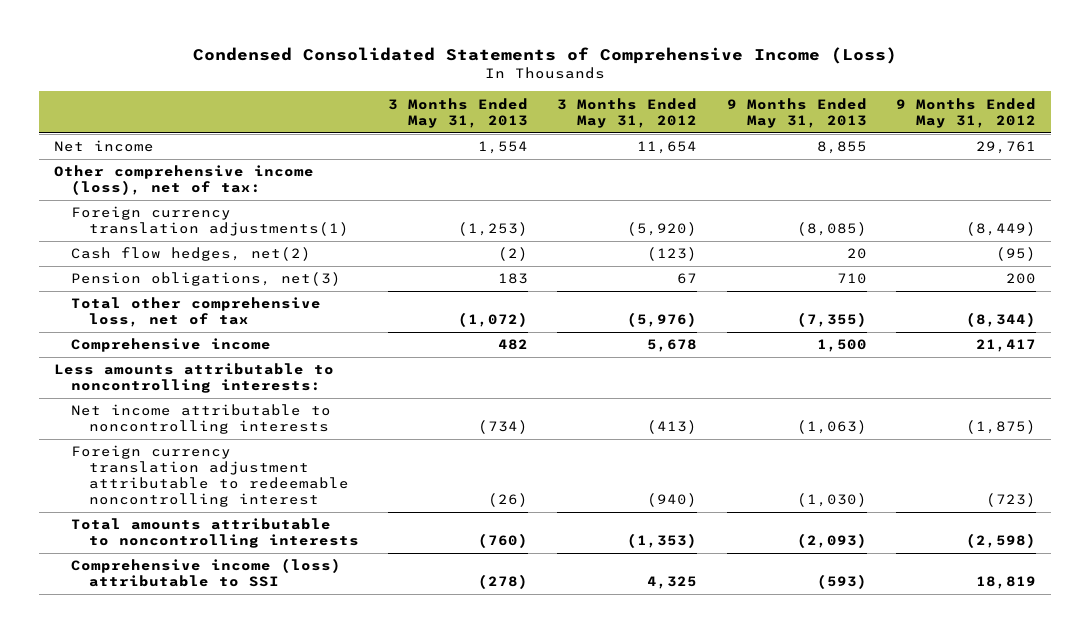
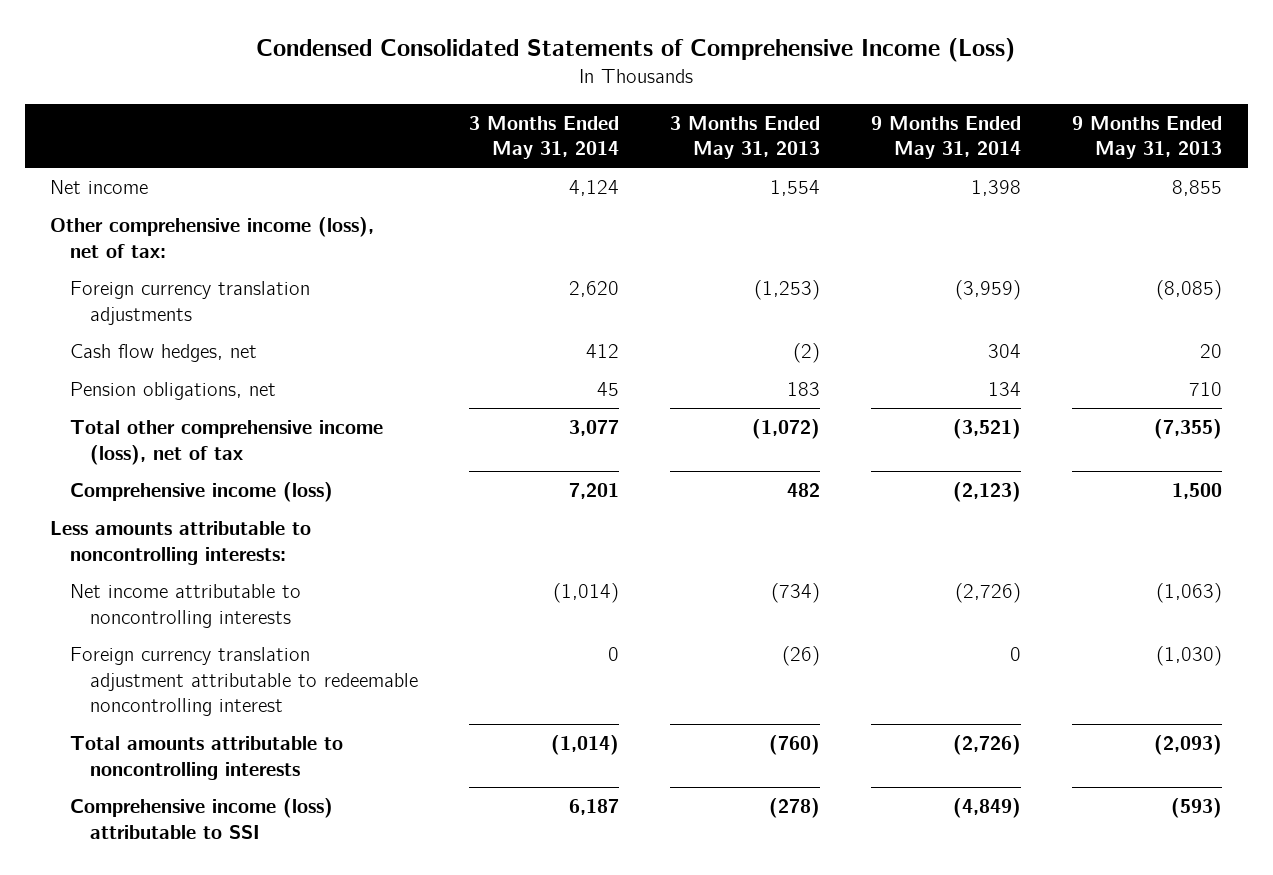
- | 3 Months Ended May 31, 2013 | 3 Months Ended May 31, 2012 | 9 Months Ended May 31, 2013 | 9 Months Ended May 31, 2012
+ | 3 Months Ended May 31, 2014 | 3 Months Ended May 31, 2013 | 9 Months Ended May 31, 2014 | 9 Months Ended May 31, 2013
- Foreign currency translation adjustments(1) | (1,253) | (5,920) | (8,085) | (8,449)
- Cash flow hedges, net(2) | (2) | (123) | 20 | (95)
- Pension obligations, net(3) | 183 | 67 | 710 | 200
- Total other comprehensive loss, net of tax | (1,072) | (5,976) | (7,355) | (8,344)
- Comprehensive income | 482 | 5,678 | 1,500 | 21,417
+ Foreign currency translation adjustments | 2,620 | (1,253) | (3,959) | (8,085)
+ Cash flow hedges, net | 412 | (2) | 304 | 20
+ Pension obligations, net | 45 | 183 | 134 | 710
+ Total other comprehensive income (loss), net of tax | 3,077 | (1,072) | (3,521) | (7,355)
+ Comprehensive income (loss) | 7,201 | 482 | (2,123) | 1,500

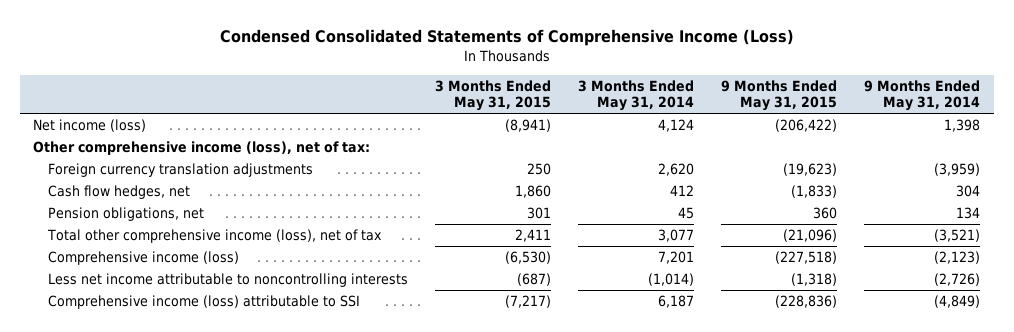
- | 3 Months Ended May 31, 2014 | 3 Months Ended May 31, 2013 | 9 Months Ended May 31, 2014 | 9 Months Ended May 31, 2013
+ | 3 Months Ended May 31, 2015 | 3 Months Ended May 31, 2014 | 9 Months Ended May 31, 2015 | 9 Months Ended May 31, 2014
- Net income | 4,124 | 1,554 | 1,398 | 8,855
+ Net income (loss) | (8,941) | 4,124 | (206,422) | 1,398
- Less amounts attributable to noncontrolling interests:
- Net income attributable to noncontrolling interests | (1,014) | (734) | (2,726) | (1,063)
- Foreign currency translation adjustment attributable to redeemable noncontrolling interest | 0 | (26) | 0 | (1,030)
- Total amounts attributable to noncontrolling interests | (1,014) | (760) | (2,726) | (2,093)
+ Less net income attributable to noncontrolling interests | (687) | (1,014) | (1,318) | (2,726)

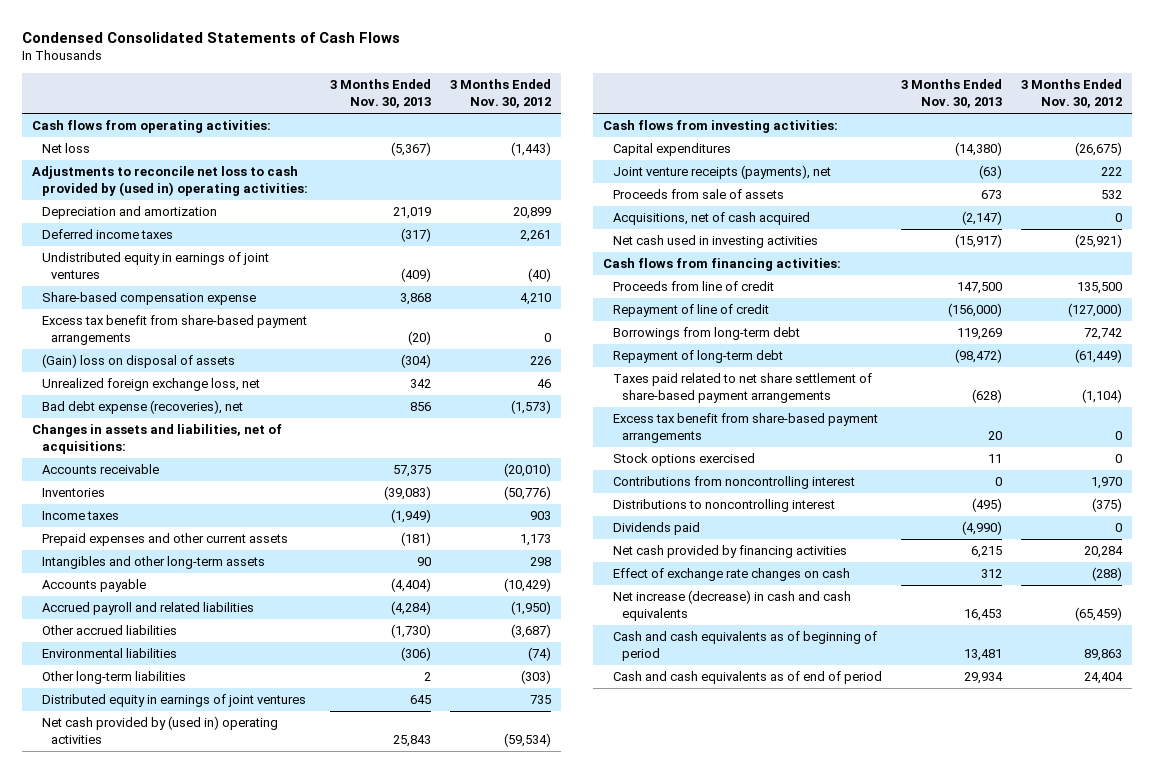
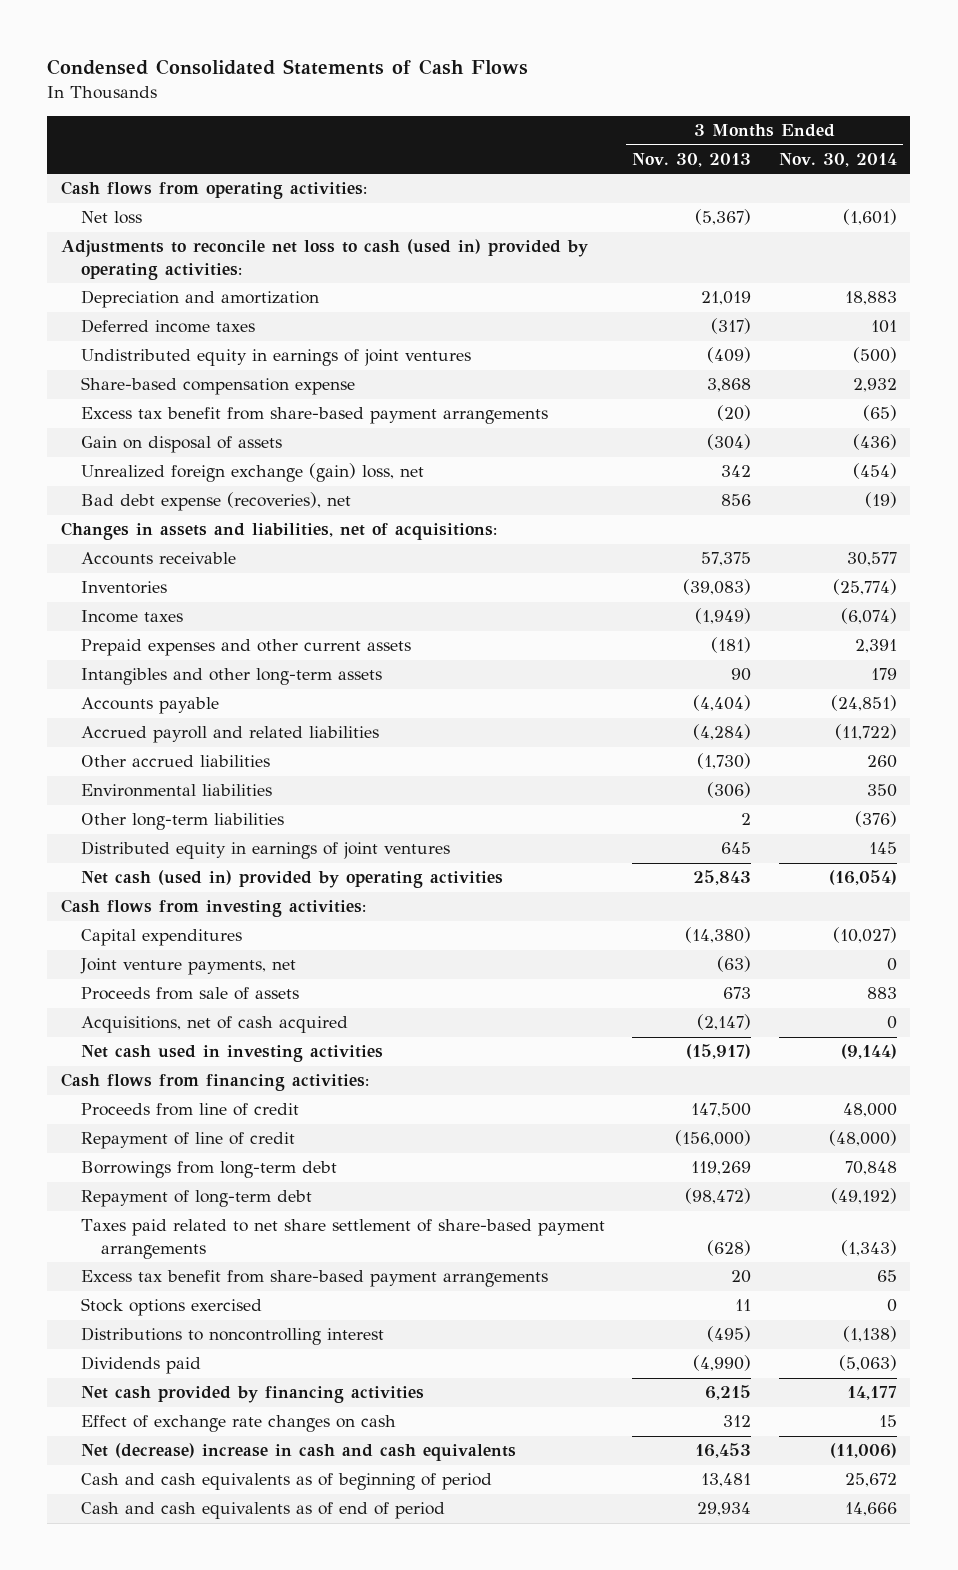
- | 3 Months Ended Nov. 30, 2013 | 3 Months Ended Nov. 30, 2012
+ | 3 Months Ended Nov. 30, 2013 | 3 Months Ended Nov. 30, 2014
- Adjustments to reconcile net loss to cash provided by (used in) operating activities:
+ Adjustments to reconcile net loss to cash (used in) provided by operating activities:
- (Gain) loss on disposal of assets | (304) | 226
- Unrealized foreign exchange loss, net | 342 | 46
+ Gain on disposal of assets | (304) | (436)
+ Unrealized foreign exchange (gain) loss, net | 342 | (454)
- Net cash provided by (used in) operating activities | 25,843 | (59,534)
+ Net cash (used in) provided by operating activities | 25,843 | (16,054)
- Joint venture receipts (payments), net | (63) | 222
+ Joint venture payments, net | (63) | 0
- Contributions from noncontrolling interest | 0 | 1,970
- Net increase (decrease) in cash and cash equivalents | 16,453 | (65,459)
+ Net (decrease) increase in cash and cash equivalents | 16,453 | (11,006)

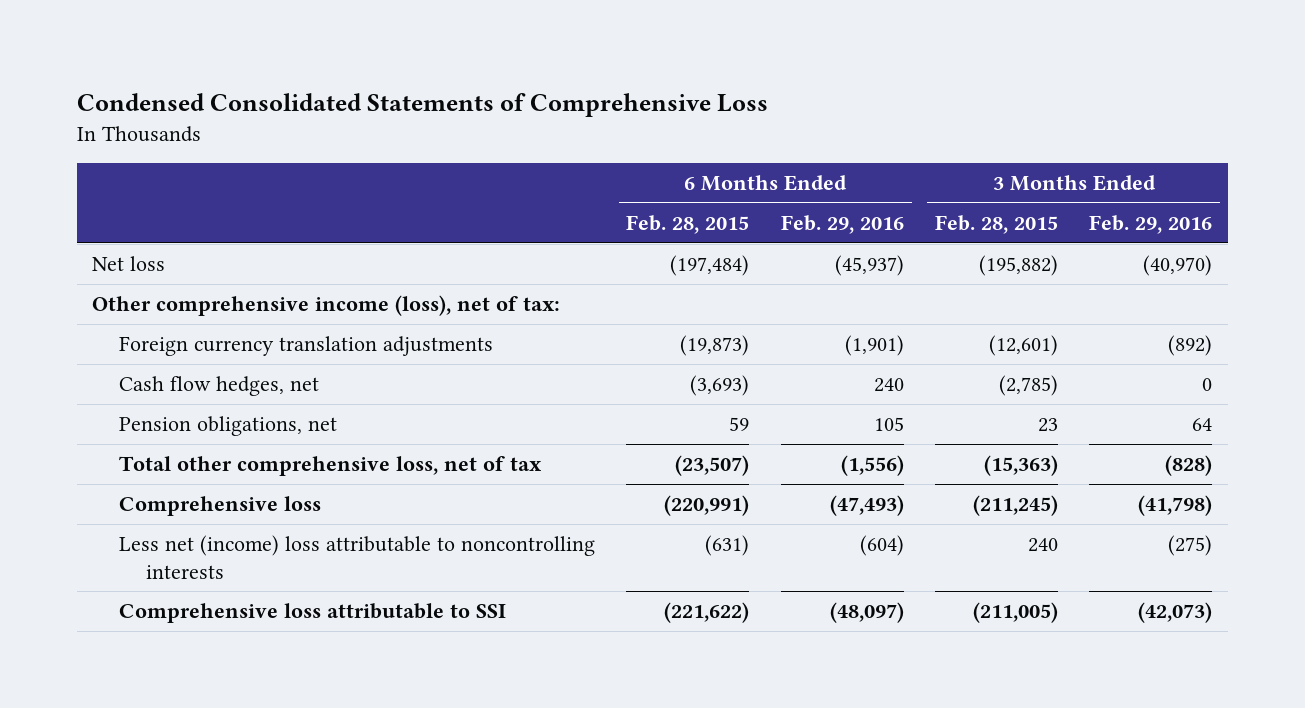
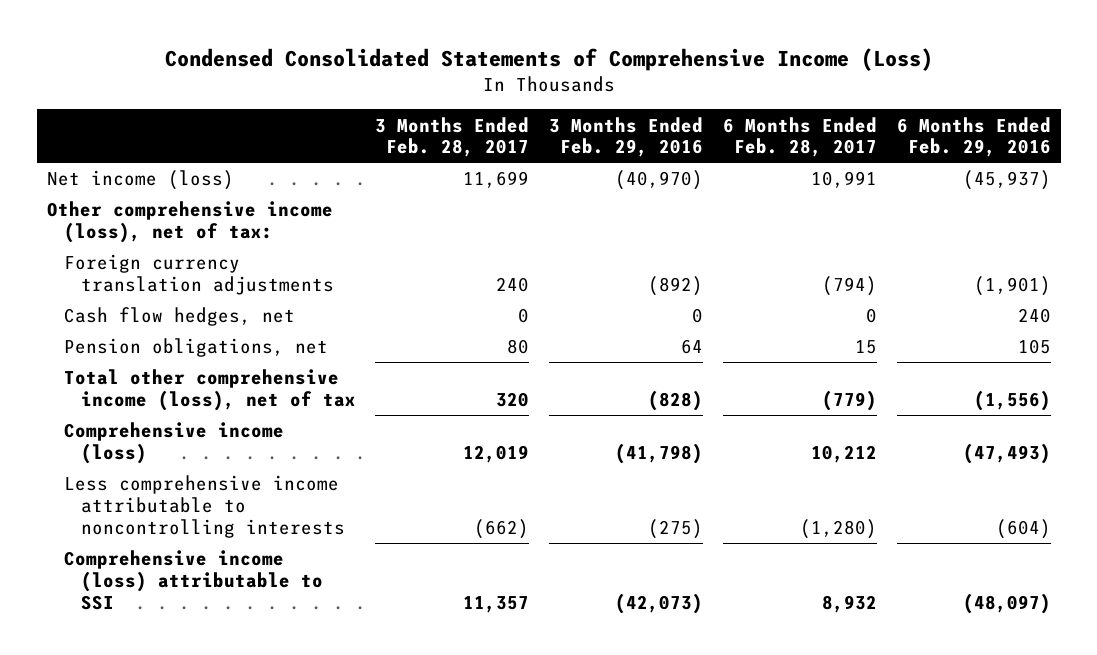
- Condensed Consolidated Statements of Comprehensive Loss
+ Condensed Consolidated Statements of Comprehensive Income (Loss)
- | 6 Months Ended Feb. 28, 2015 | 6 Months Ended Feb. 29, 2016 | 3 Months Ended Feb. 28, 2015 | 3 Months Ended Feb. 29, 2016
+ | 3 Months Ended Feb. 28, 2017 | 3 Months Ended Feb. 29, 2016 | 6 Months Ended Feb. 28, 2017 | 6 Months Ended Feb. 29, 2016
- Net loss | (197,484) | (45,937) | (195,882) | (40,970)
+ Net income (loss) | 11,699 | (40,970) | 10,991 | (45,937)
- Total other comprehensive loss, net of tax | (23,507) | (1,556) | (15,363) | (828)
- Comprehensive loss | (220,991) | (47,493) | (211,245) | (41,798)
- Less net (income) loss attributable to noncontrolling interests | (631) | (604) | 240 | (275)
- Comprehensive loss attributable to SSI | (221,622) | (48,097) | (211,005) | (42,073)
+ Total other comprehensive income (loss), net of tax | 320 | (828) | (779) | (1,556)
+ Comprehensive income (loss) | 12,019 | (41,798) | 10,212 | (47,493)
+ Less comprehensive income attributable to noncontrolling interests | (662) | (275) | (1,280) | (604)
+ Comprehensive income (loss) attributable to SSI | 11,357 | (42,073) | 8,932 | (48,097)

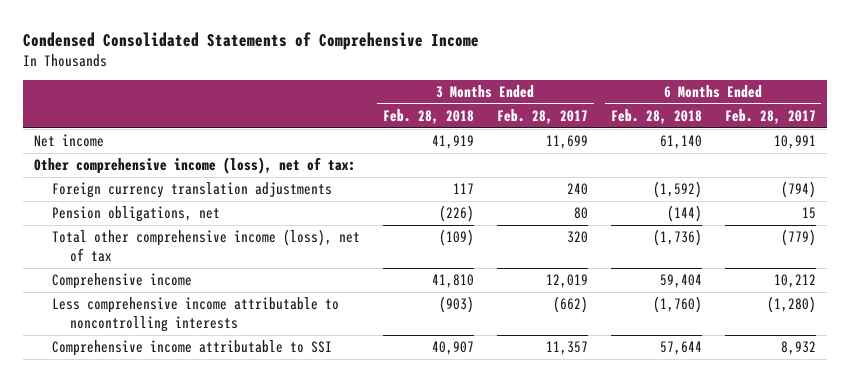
- Condensed Consolidated Statements of Comprehensive Income (Loss)
+ Condensed Consolidated Statements of Comprehensive Income
- | 3 Months Ended Feb. 28, 2017 | 3 Months Ended Feb. 29, 2016 | 6 Months Ended Feb. 28, 2017 | 6 Months Ended Feb. 29, 2016
+ | 3 Months Ended Feb. 28, 2018 | 3 Months Ended Feb. 28, 2017 | 6 Months Ended Feb. 28, 2018 | 6 Months Ended Feb. 28, 2017
- Net income (loss) | 11,699 | (40,970) | 10,991 | (45,937)
+ Net income | 41,919 | 11,699 | 61,140 | 10,991
- Cash flow hedges, net | 0 | 0 | 0 | 240
- Comprehensive income (loss) | 12,019 | (41,798) | 10,212 | (47,493)
+ Comprehensive income | 41,810 | 12,019 | 59,404 | 10,212
- Comprehensive income (loss) attributable to SSI | 11,357 | (42,073) | 8,932 | (48,097)
+ Comprehensive income attributable to SSI | 40,907 | 11,357 | 57,644 | 8,932

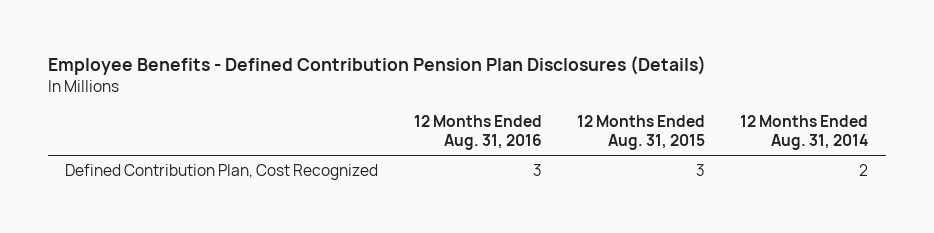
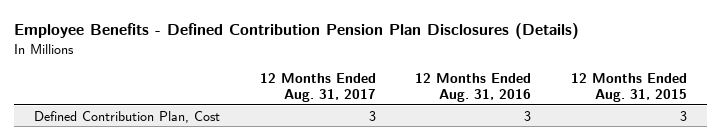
- | 12 Months Ended Aug. 31, 2016 | 12 Months Ended Aug. 31, 2015 | 12 Months Ended Aug. 31, 2014
+ | 12 Months Ended Aug. 31, 2017 | 12 Months Ended Aug. 31, 2016 | 12 Months Ended Aug. 31, 2015
- Defined Contribution Plan, Cost Recognized | 3 | 3 | 2
+ Defined Contribution Plan, Cost | 3 | 3 | 3

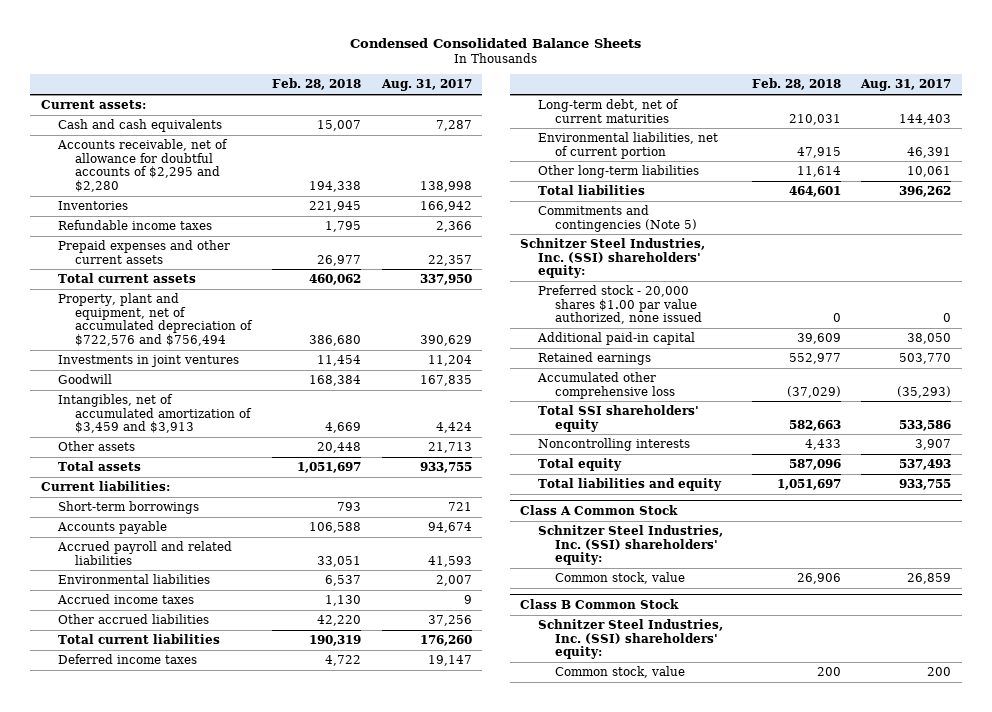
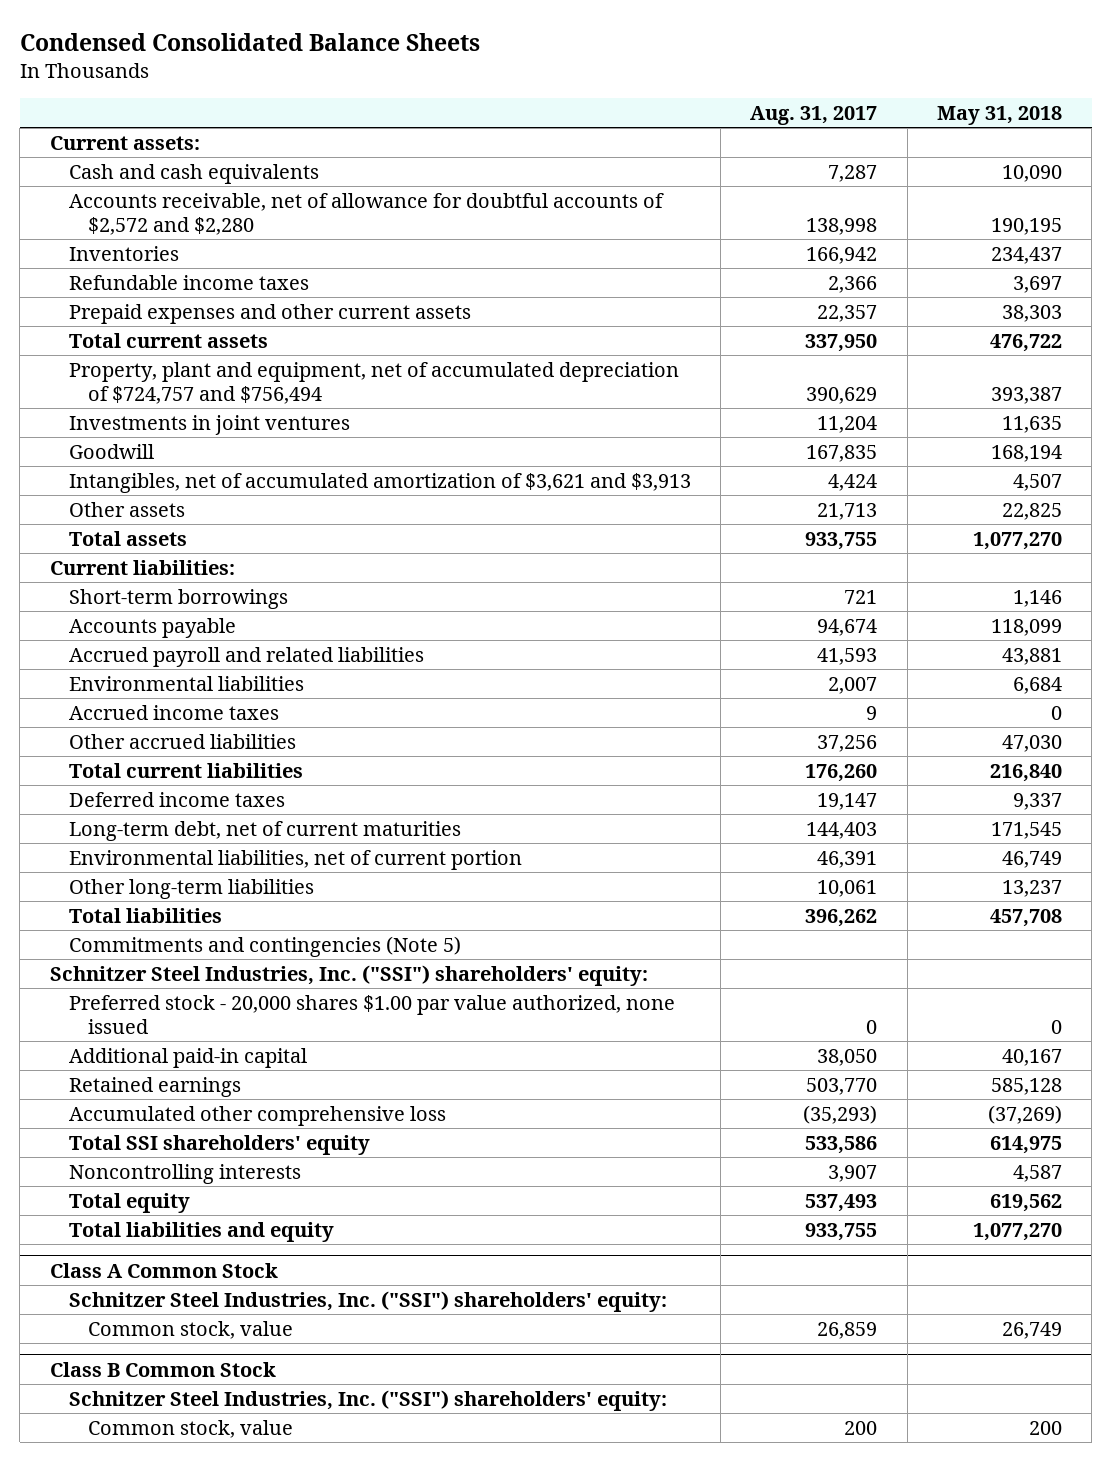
- | Feb. 28, 2018 | Aug. 31, 2017
+ | Aug. 31, 2017 | May 31, 2018
- Accounts receivable, net of allowance for doubtful accounts of $2,295 and $2,280 | 194,338 | 138,998
+ Accounts receivable, net of allowance for doubtful accounts of $2,572 and $2,280 | 138,998 | 190,195
- Property, plant and equipment, net of accumulated depreciation of $722,576 and $756,494 | 386,680 | 390,629
+ Property, plant and equipment, net of accumulated depreciation of $724,757 and $756,494 | 390,629 | 393,387
- Intangibles, net of accumulated amortization of $3,459 and $3,913 | 4,669 | 4,424
+ Intangibles, net of accumulated amortization of $3,621 and $3,913 | 4,424 | 4,507
- Schnitzer Steel Industries, Inc. (SSI) shareholders' equity:
+ Schnitzer Steel Industries, Inc. ("SSI") shareholders' equity:
@ Class A Common Stock
- Schnitzer Steel Industries, Inc. (SSI) shareholders' equity:
+ Schnitzer Steel Industries, Inc. ("SSI") shareholders' equity:
@ Class B Common Stock
- Schnitzer Steel Industries, Inc. (SSI) shareholders' equity:
+ Schnitzer Steel Industries, Inc. ("SSI") shareholders' equity:

